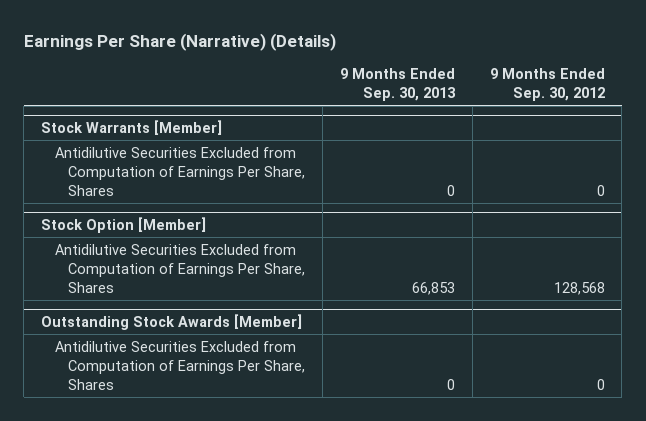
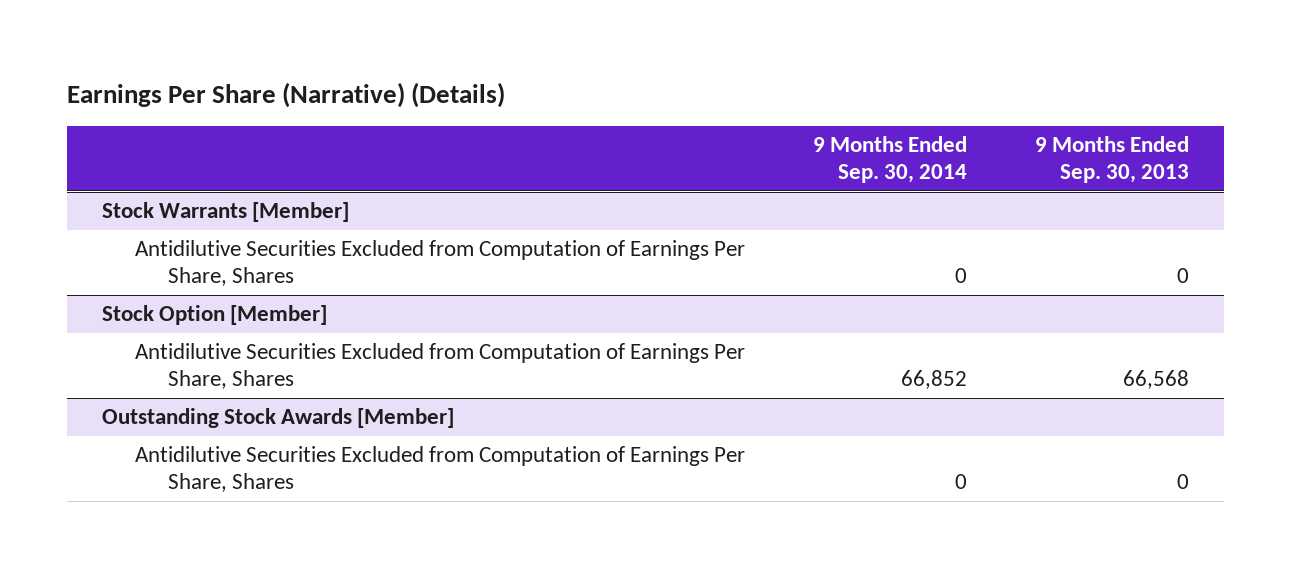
- | 9 Months Ended Sep. 30, 2013 | 9 Months Ended Sep. 30, 2012
+ | 9 Months Ended Sep. 30, 2014 | 9 Months Ended Sep. 30, 2013
@ Stock Option [Member]
- Antidilutive Securities Excluded from Computation of Earnings Per Share, Shares | 66,853 | 128,568
+ Antidilutive Securities Excluded from Computation of Earnings Per Share, Shares | 66,852 | 66,568

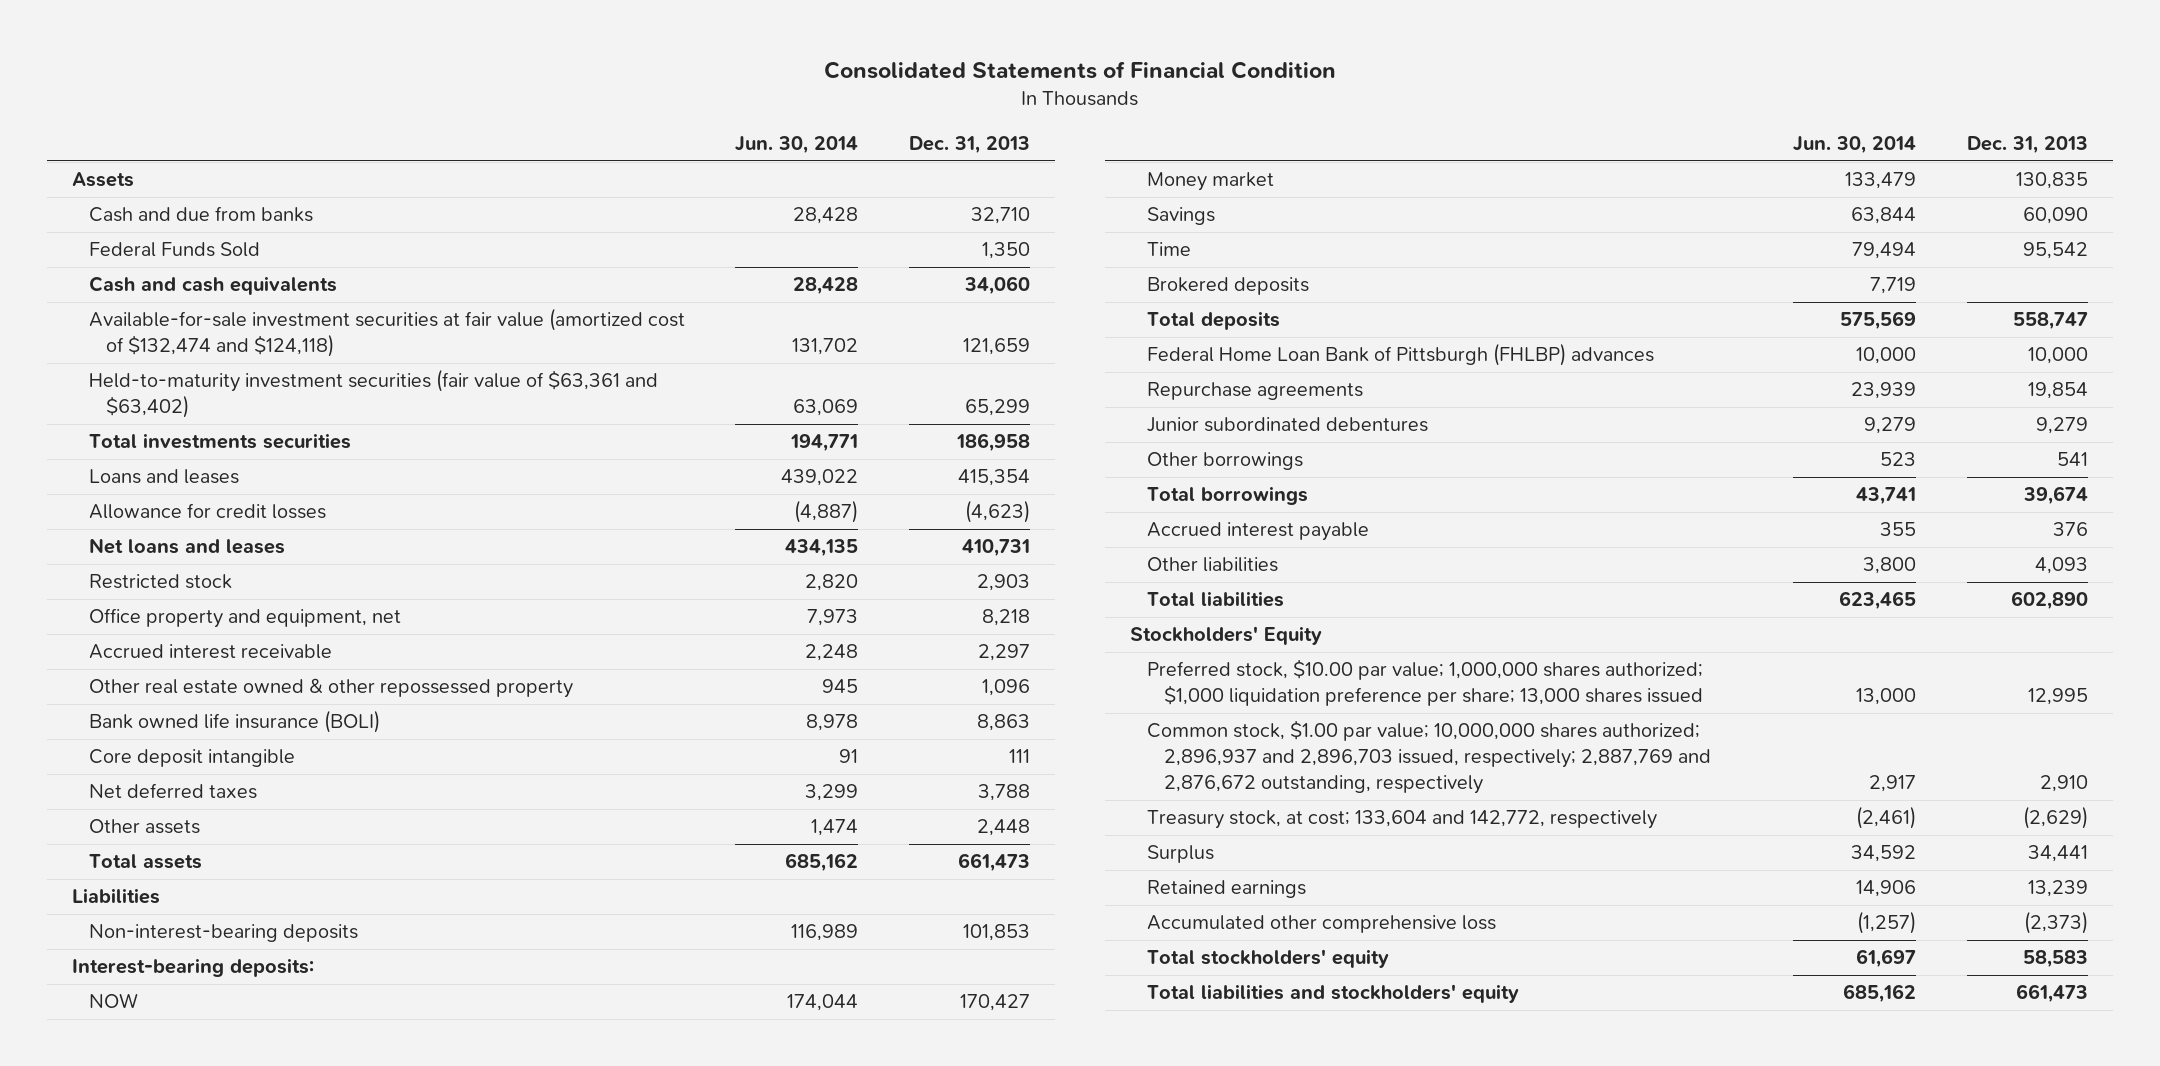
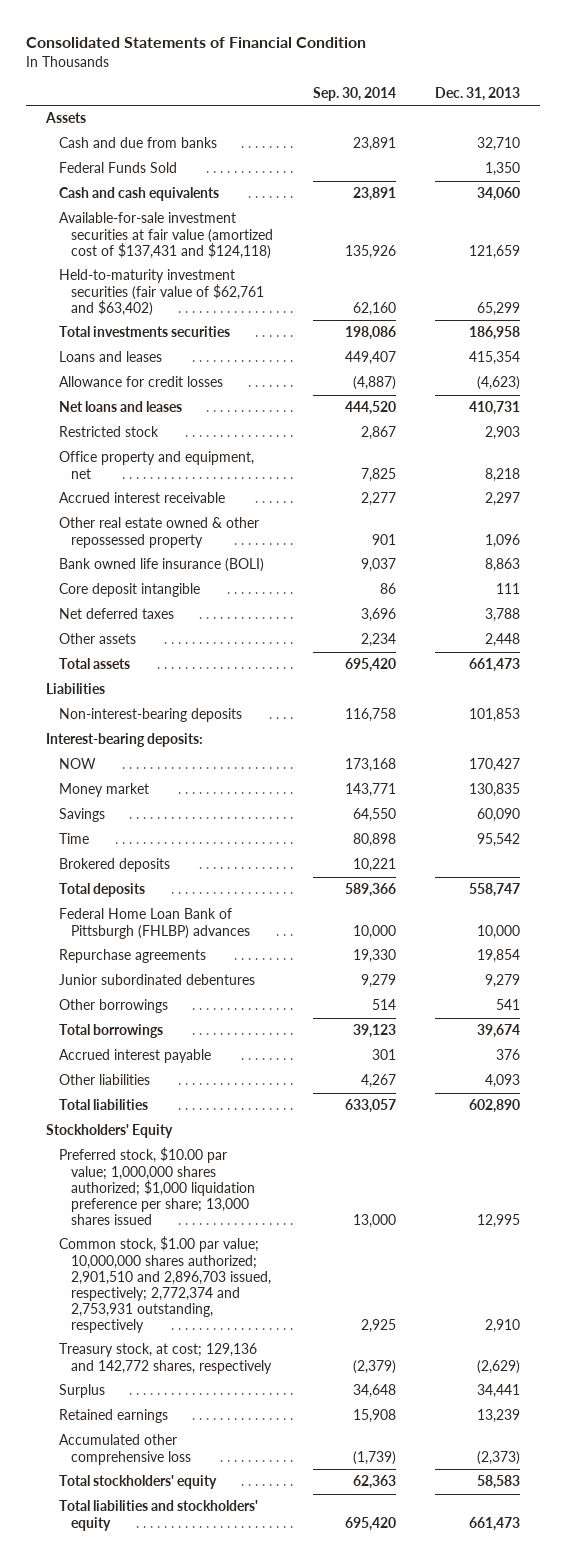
- | Jun. 30, 2014 | Dec. 31, 2013
+ | Sep. 30, 2014 | Dec. 31, 2013
- Available-for-sale investment securities at fair value (amortized cost of $132,474 and $124,118) | 131,702 | 121,659
- Held-to-maturity investment securities (fair value of $63,361 and $63,402) | 63,069 | 65,299
+ Available-for-sale investment securities at fair value (amortized cost of $137,431 and $124,118) | 135,926 | 121,659
+ Held-to-maturity investment securities (fair value of $62,761 and $63,402) | 62,160 | 65,299
- Common stock, $1.00 par value; 10,000,000 shares authorized; 2,896,937 and 2,896,703 issued, respectively; 2,887,769 and 2,876,672 outstanding, respectively | 2,917 | 2,910
- Treasury stock, at cost; 133,604 and 142,772, respectively | (2,461) | (2,629)
+ Common stock, $1.00 par value; 10,000,000 shares authorized; 2,901,510 and 2,896,703 issued, respectively; 2,772,374 and 2,753,931 outstanding, respectively | 2,925 | 2,910
+ Treasury stock, at cost; 129,136 and 142,772 shares, respectively | (2,379) | (2,629)

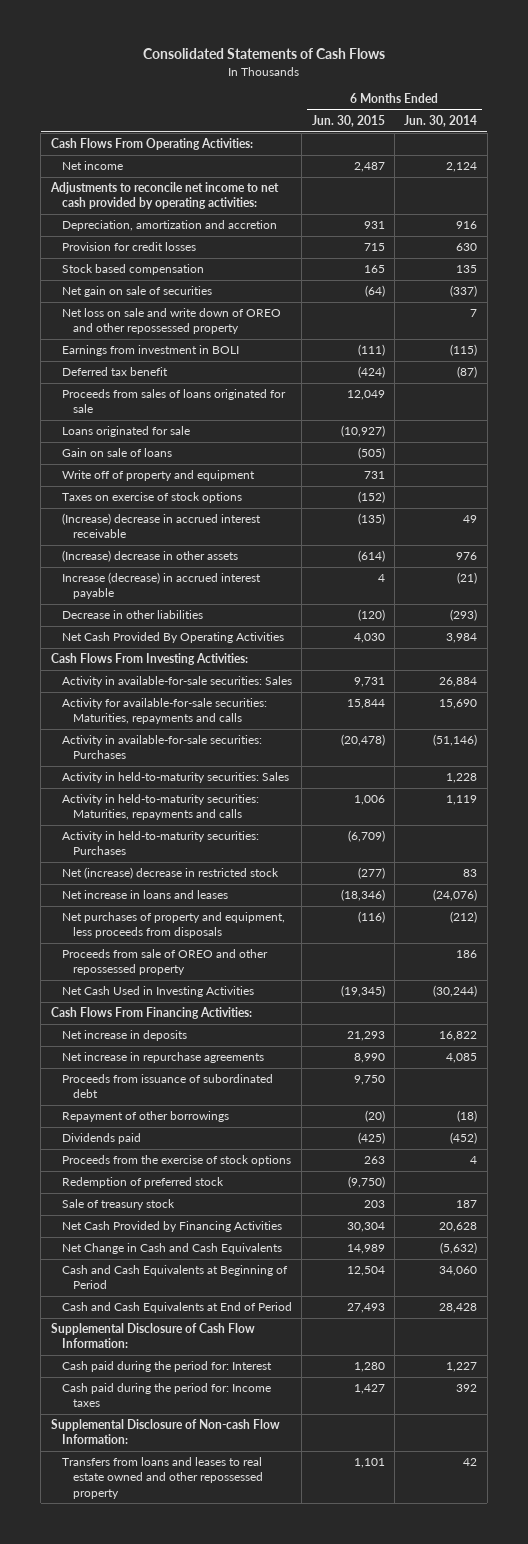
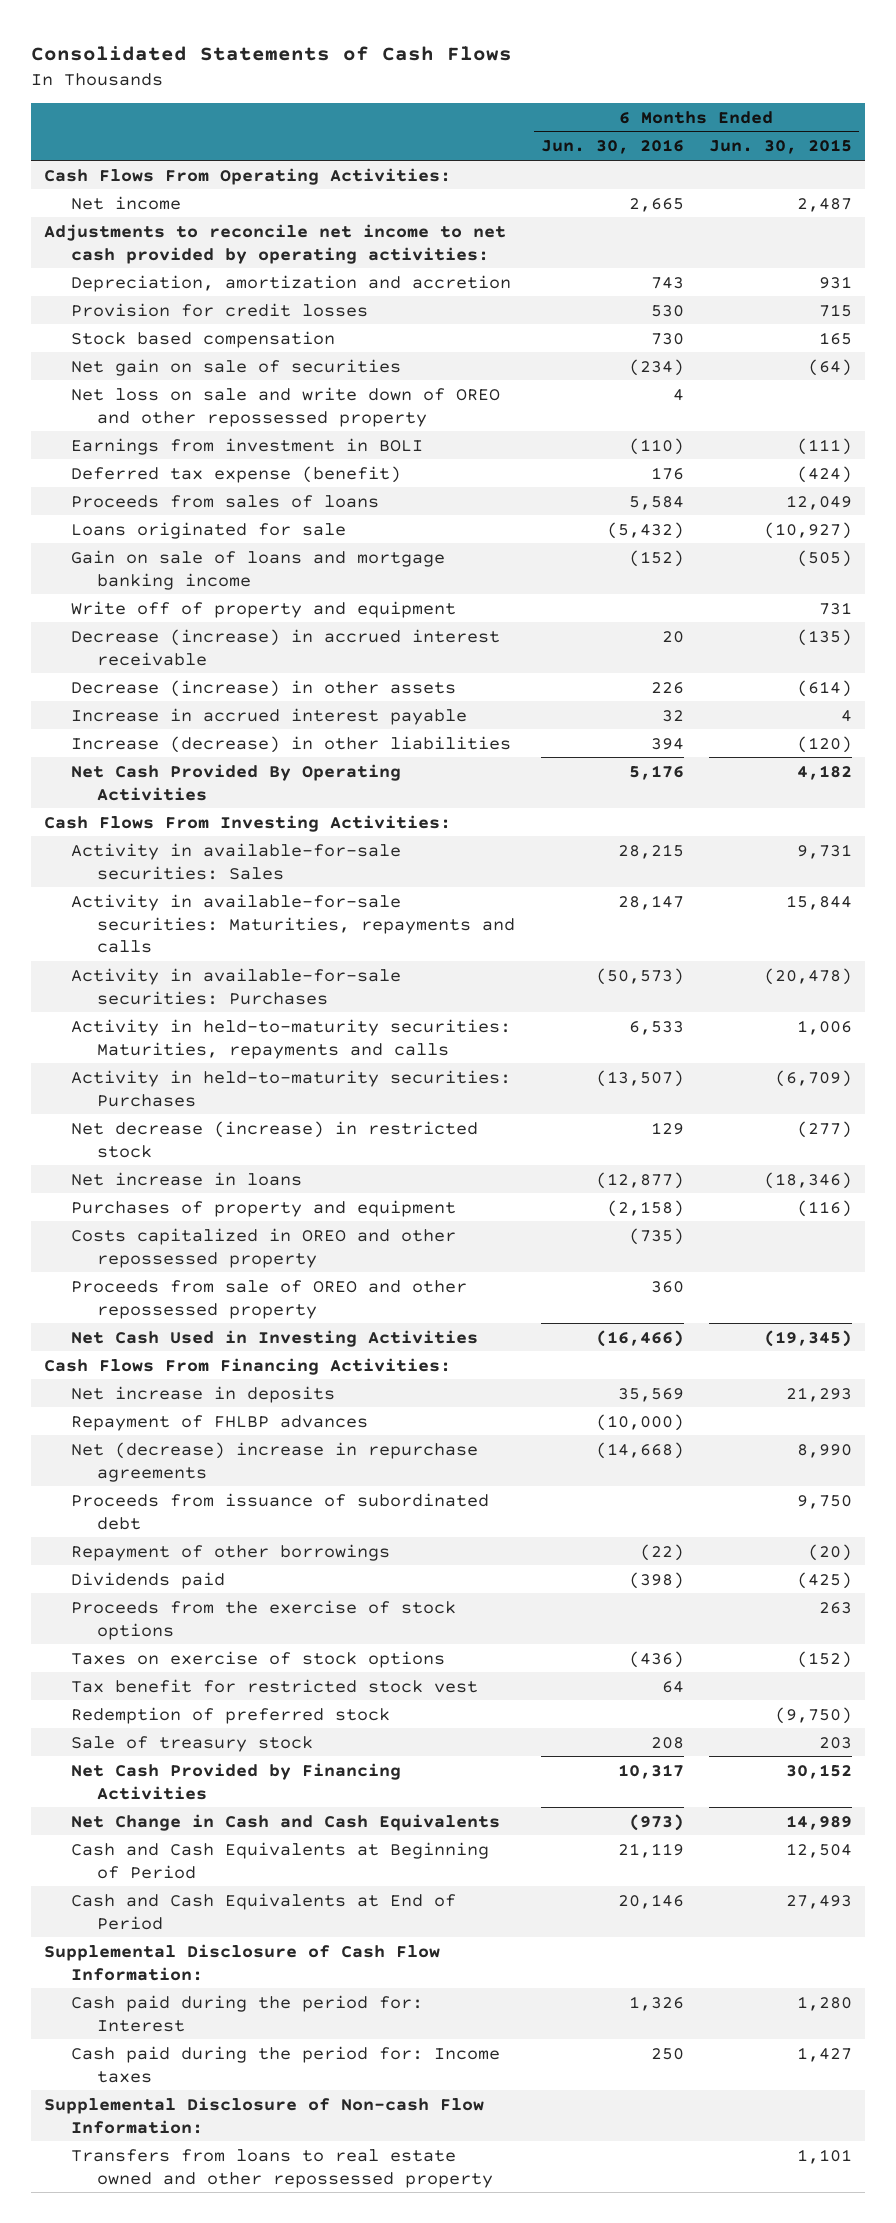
- | 6 Months Ended Jun. 30, 2015 | 6 Months Ended Jun. 30, 2014
+ | 6 Months Ended Jun. 30, 2016 | 6 Months Ended Jun. 30, 2015
- Deferred tax benefit | (424) | (87)
- Proceeds from sales of loans originated for sale | 12,049 |
+ Deferred tax expense (benefit) | 176 | (424)
+ Proceeds from sales of loans | 5,584 | 12,049
- Gain on sale of loans | (505) |
+ Gain on sale of loans and mortgage banking income | (152) | (505)
- (Increase) decrease in accrued interest receivable | (135) | 49
- (Increase) decrease in other assets | (614) | 976
- Increase (decrease) in accrued interest payable | 4 | (21)
- Decrease in other liabilities | (120) | (293)
- Net Cash Provided By Operating Activities | 4,030 | 3,984
+ Decrease (increase) in accrued interest receivable | 20 | (135)
+ Decrease (increase) in other assets | 226 | (614)
+ Increase in accrued interest payable | 32 | 4
+ Increase (decrease) in other liabilities | 394 | (120)
+ Net Cash Provided By Operating Activities | 5,176 | 4,182
- Activity for available-for-sale securities: Maturities, repayments and calls | 15,844 | 15,690
+ Activity in available-for-sale securities: Maturities, repayments and calls | 28,147 | 15,844
- Activity in held-to-maturity securities: Sales | | 1,228
- Net (increase) decrease in restricted stock | (277) | 83
- Net increase in loans and leases | (18,346) | (24,076)
- Net purchases of property and equipment, less proceeds from disposals | (116) | (212)
+ Net decrease (increase) in restricted stock | 129 | (277)
+ Net increase in loans | (12,877) | (18,346)
+ Purchases of property and equipment | (2,158) | (116)
+ Costs capitalized in OREO and other repossessed property | (735) |
- Net increase in repurchase agreements | 8,990 | 4,085
+ Repayment of FHLBP advances | (10,000) |
+ Net (decrease) increase in repurchase agreements | (14,668) | 8,990
moved down: Taxes on exercise of stock options | (436) | (152)
+ Tax benefit for restricted stock vest | 64 |
- Net Cash Provided by Financing Activities | 30,304 | 20,628
+ Net Cash Provided by Financing Activities | 10,317 | 30,152
- Transfers from loans and leases to real estate owned and other repossessed property | 1,101 | 42
+ Transfers from loans to real estate owned and other repossessed property | | 1,101

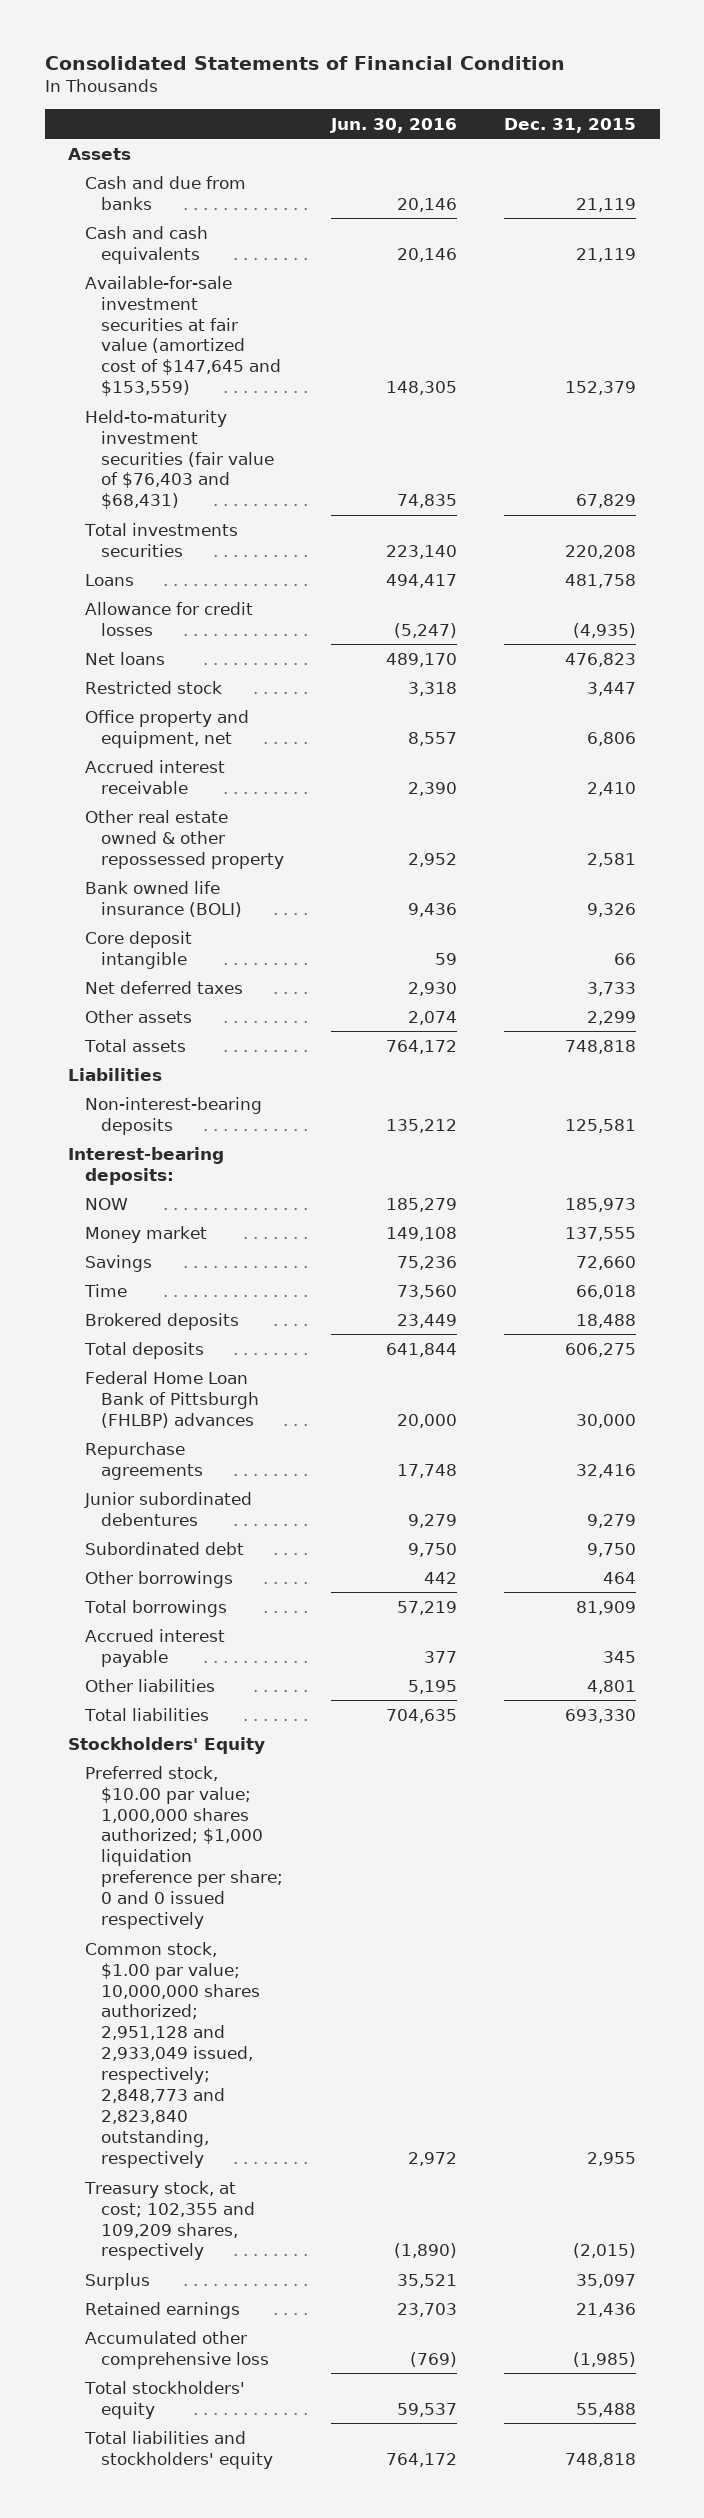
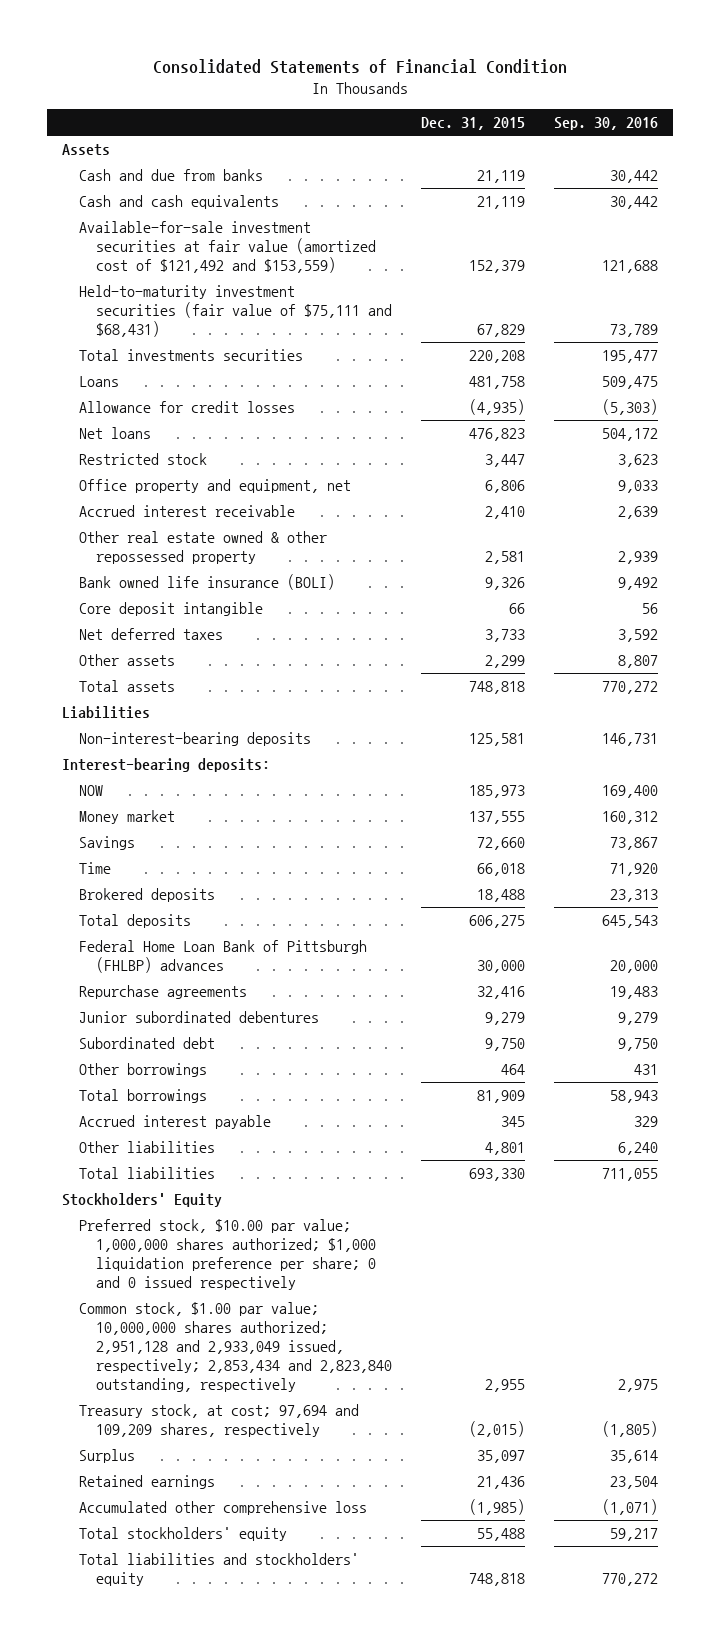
- | Jun. 30, 2016 | Dec. 31, 2015
+ | Dec. 31, 2015 | Sep. 30, 2016
- Available-for-sale investment securities at fair value (amortized cost of $147,645 and $153,559) | 148,305 | 152,379
- Held-to-maturity investment securities (fair value of $76,403 and $68,431) | 74,835 | 67,829
+ Available-for-sale investment securities at fair value (amortized cost of $121,492 and $153,559) | 152,379 | 121,688
+ Held-to-maturity investment securities (fair value of $75,111 and $68,431) | 67,829 | 73,789
- Common stock, $1.00 par value; 10,000,000 shares authorized; 2,951,128 and 2,933,049 issued, respectively; 2,848,773 and 2,823,840 outstanding, respectively | 2,972 | 2,955
- Treasury stock, at cost; 102,355 and 109,209 shares, respectively | (1,890) | (2,015)
+ Common stock, $1.00 par value; 10,000,000 shares authorized; 2,951,128 and 2,933,049 issued, respectively; 2,853,434 and 2,823,840 outstanding, respectively | 2,955 | 2,975
+ Treasury stock, at cost; 97,694 and 109,209 shares, respectively | (2,015) | (1,805)

